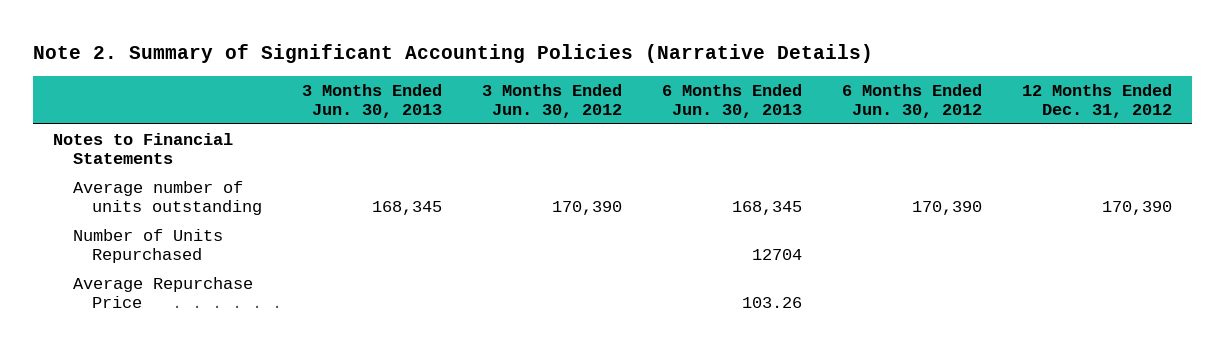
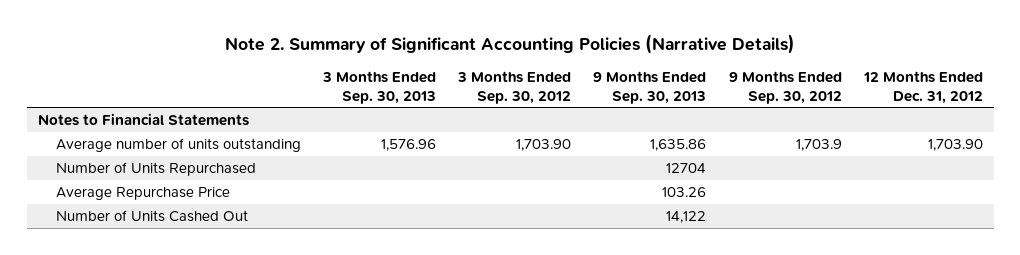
- | 3 Months Ended Jun. 30, 2013 | 3 Months Ended Jun. 30, 2012 | 6 Months Ended Jun. 30, 2013 | 6 Months Ended Jun. 30, 2012 | 12 Months Ended Dec. 31, 2012
+ | 3 Months Ended Sep. 30, 2013 | 3 Months Ended Sep. 30, 2012 | 9 Months Ended Sep. 30, 2013 | 9 Months Ended Sep. 30, 2012 | 12 Months Ended Dec. 31, 2012
- Average number of units outstanding | 168,345 | 170,390 | 168,345 | 170,390 | 170,390
+ Average number of units outstanding | 1,576.96 | 1,703.90 | 1,635.86 | 1,703.9 | 1,703.90
+ Number of Units Cashed Out | | | 14,122 | |

